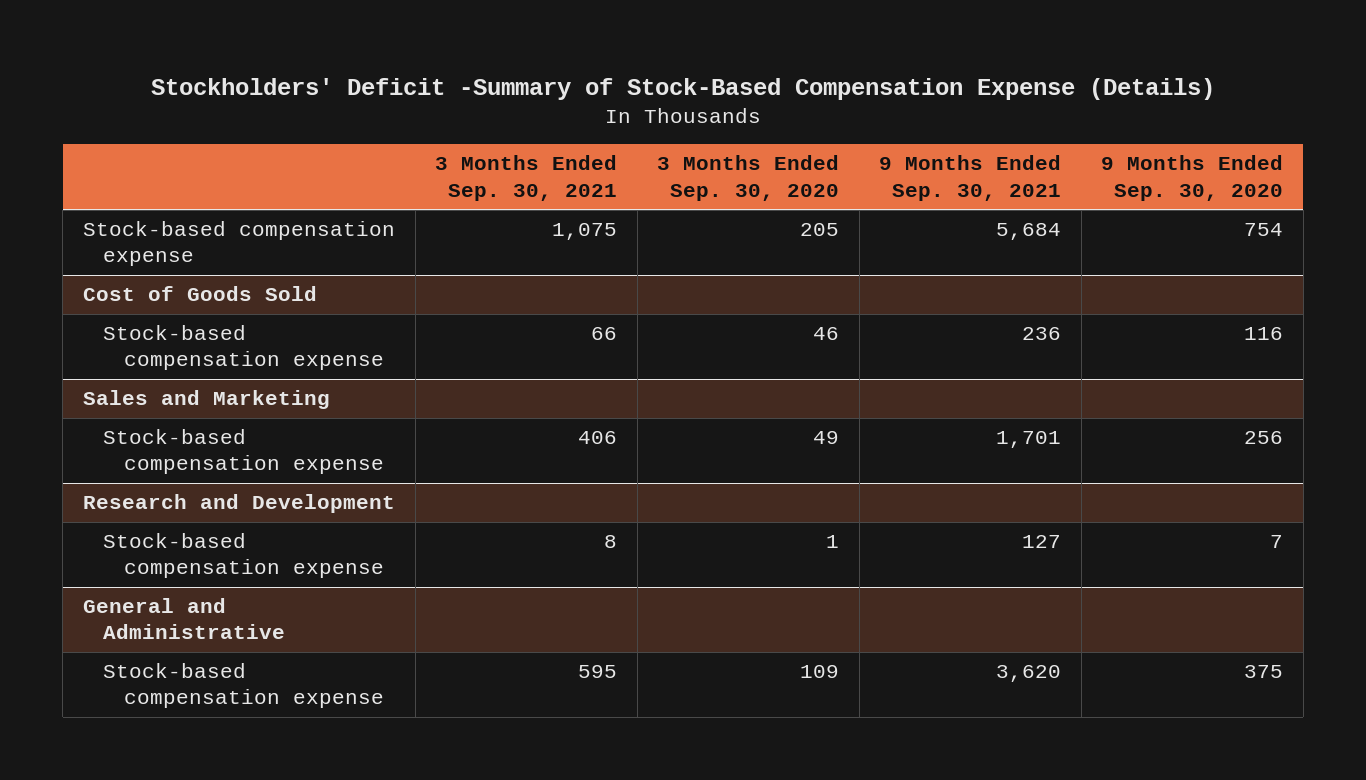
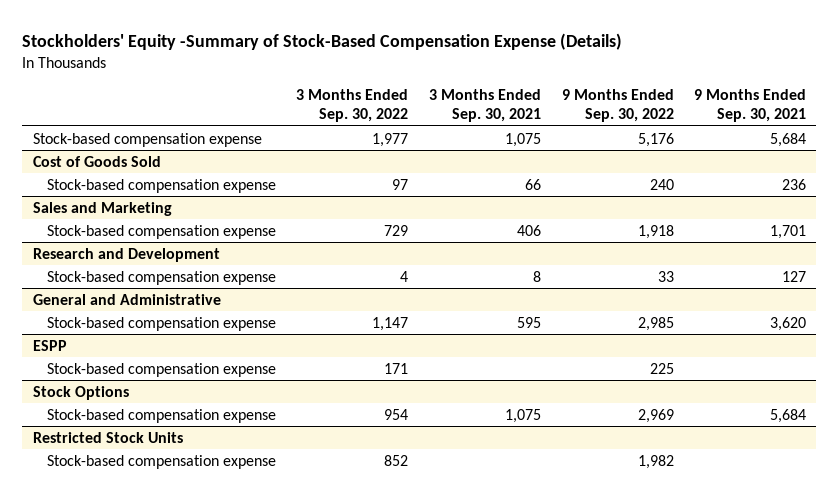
- Stockholders' Deficit -Summary of Stock-Based Compensation Expense (Details)
+ Stockholders' Equity -Summary of Stock-Based Compensation Expense (Details)
- | 3 Months Ended Sep. 30, 2021 | 3 Months Ended Sep. 30, 2020 | 9 Months Ended Sep. 30, 2021 | 9 Months Ended Sep. 30, 2020
+ | 3 Months Ended Sep. 30, 2022 | 3 Months Ended Sep. 30, 2021 | 9 Months Ended Sep. 30, 2022 | 9 Months Ended Sep. 30, 2021
+ ESPP
+ Stock-based compensation expense | 171 | | 225 |
+ Stock Options
+ Stock-based compensation expense | 954 | 1,075 | 2,969 | 5,684
+ Restricted Stock Units
+ Stock-based compensation expense | 852 | | 1,982 |

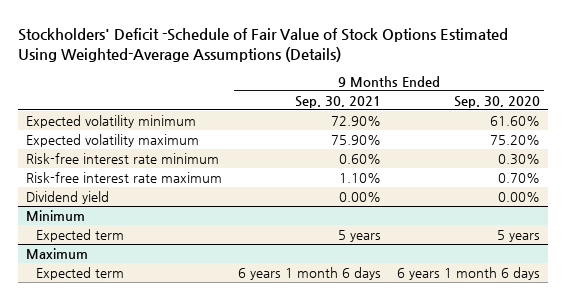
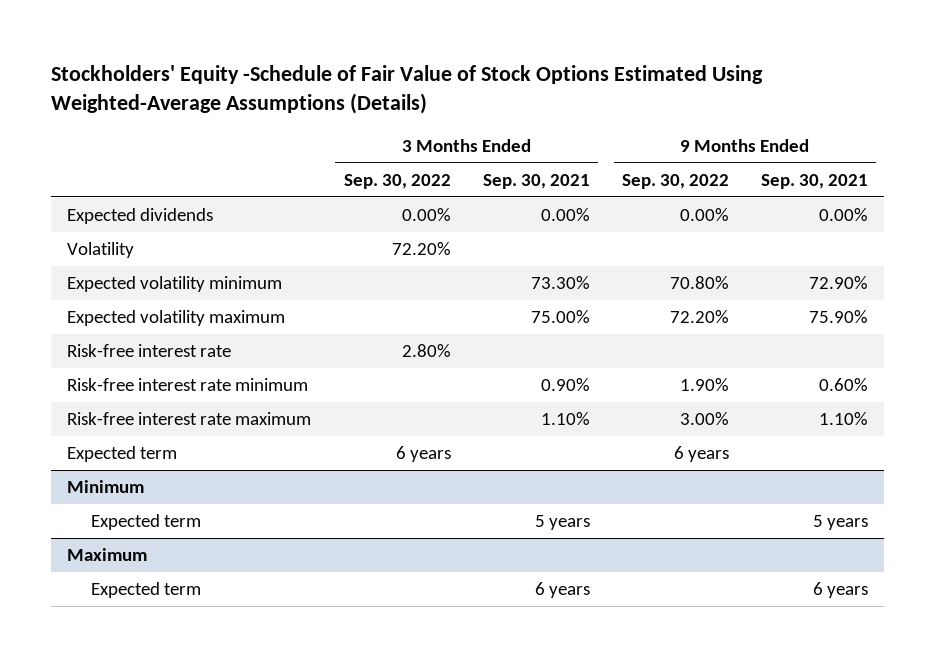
- Stockholders' Deficit -Schedule of Fair Value of Stock Options Estimated Using Weighted-Average Assumptions (Details)
+ Stockholders' Equity -Schedule of Fair Value of Stock Options Estimated Using Weighted-Average Assumptions (Details)
- | 9 Months Ended Sep. 30, 2021 | 9 Months Ended Sep. 30, 2020
+ | 3 Months Ended Sep. 30, 2022 | 3 Months Ended Sep. 30, 2021 | 9 Months Ended Sep. 30, 2022 | 9 Months Ended Sep. 30, 2021
+ Expected dividends | 0.00% | 0.00% | 0.00% | 0.00%
+ Volatility | 72.20% | | |
+ Risk-free interest rate | 2.80% | | |
- Dividend yield | 0.00% | 0.00%
+ Expected term | 6 years | | 6 years |
@ Maximum
- Expected term | 6 years 1 month 6 days | 6 years 1 month 6 days
+ Expected term | | 6 years | | 6 years

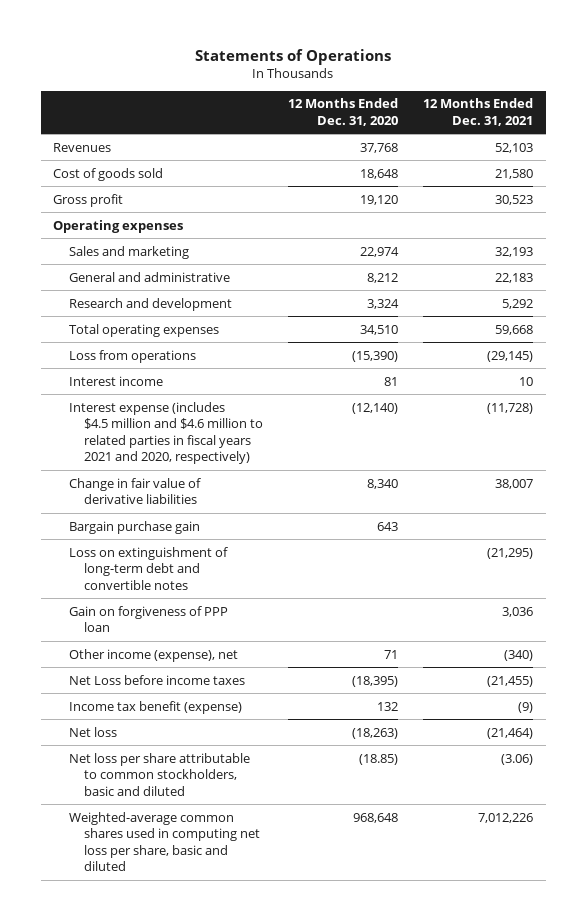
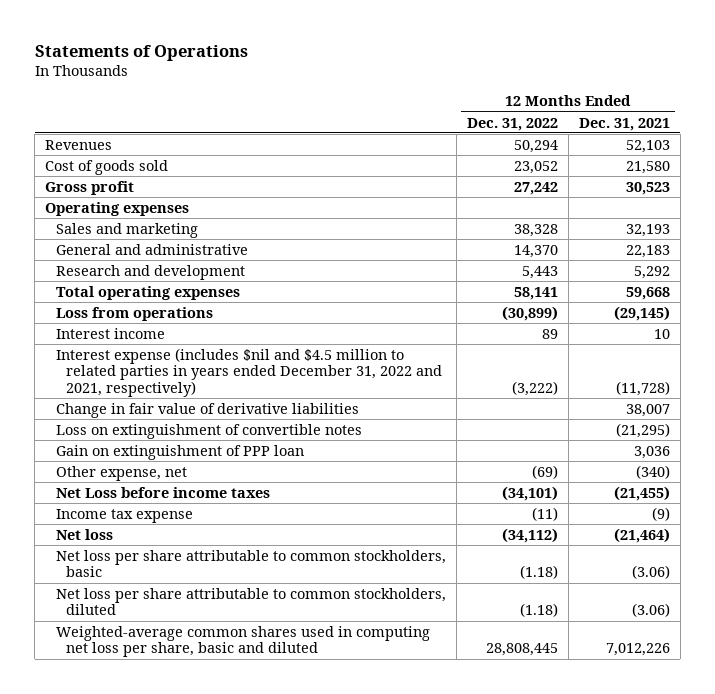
- | 12 Months Ended Dec. 31, 2020 | 12 Months Ended Dec. 31, 2021
+ | 12 Months Ended Dec. 31, 2022 | 12 Months Ended Dec. 31, 2021
- Interest expense (includes $4.5 million and $4.6 million to related parties in fiscal years 2021 and 2020, respectively) | (12,140) | (11,728)
+ Interest expense (includes $nil and $4.5 million to related parties in years ended December 31, 2022 and 2021, respectively) | (3,222) | (11,728)
- Bargain purchase gain | 643 |
- Loss on extinguishment of long-term debt and convertible notes | | (21,295)
- Gain on forgiveness of PPP loan | | 3,036
- Other income (expense), net | 71 | (340)
+ Loss on extinguishment of convertible notes | | (21,295)
+ Gain on extinguishment of PPP loan | | 3,036
+ Other expense, net | (69) | (340)
- Income tax benefit (expense) | 132 | (9)
+ Income tax expense | (11) | (9)
- Net loss per share attributable to common stockholders, basic and diluted | (18.85) | (3.06)
+ Net loss per share attributable to common stockholders, basic | (1.18) | (3.06)
+ Net loss per share attributable to common stockholders, diluted | (1.18) | (3.06)

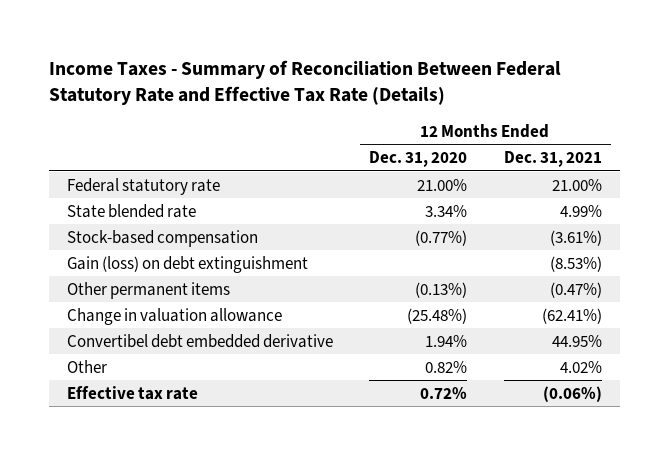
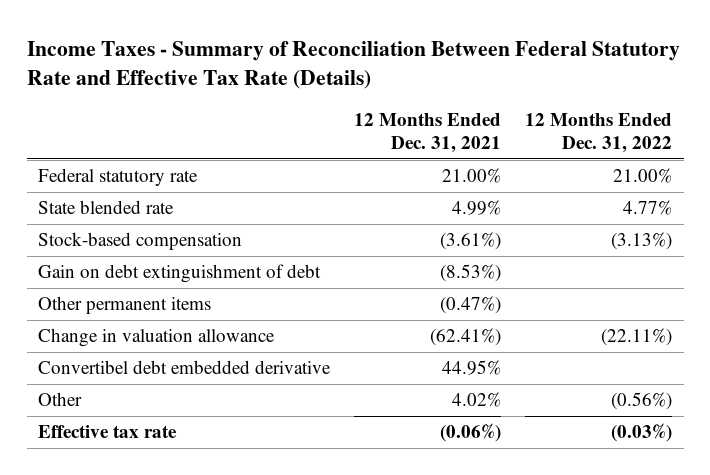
- | 12 Months Ended Dec. 31, 2020 | 12 Months Ended Dec. 31, 2021
+ | 12 Months Ended Dec. 31, 2021 | 12 Months Ended Dec. 31, 2022
- Gain (loss) on debt extinguishment | | (8.53%)
+ Gain on debt extinguishment of debt | (8.53%) |

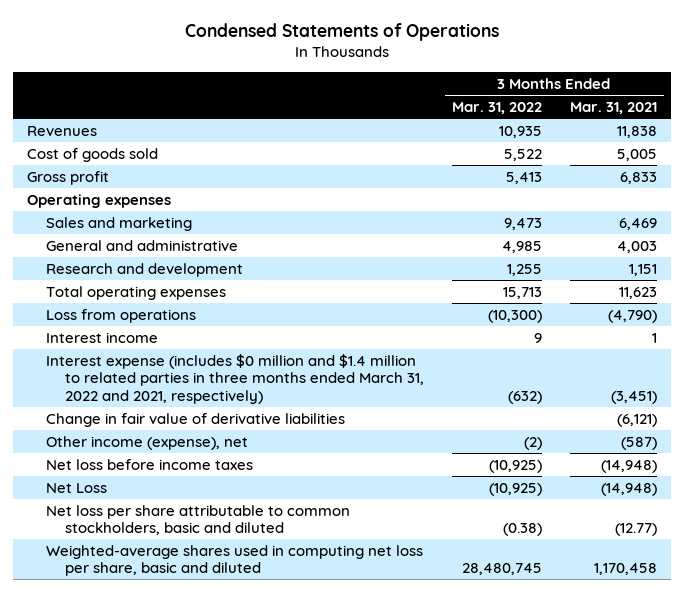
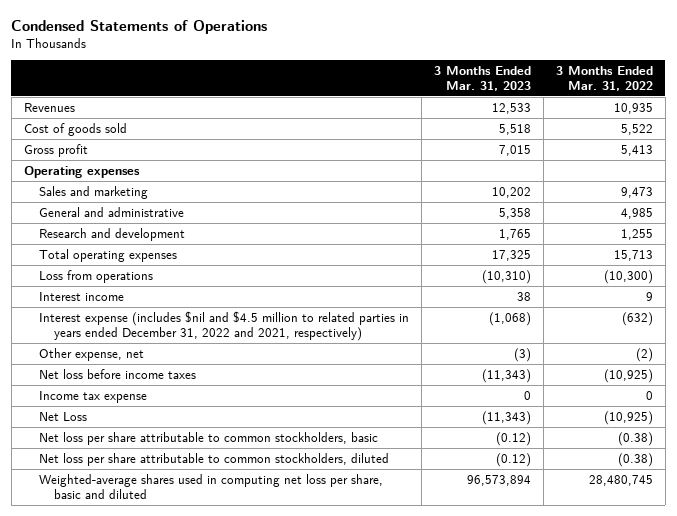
- | 3 Months Ended Mar. 31, 2022 | 3 Months Ended Mar. 31, 2021
+ | 3 Months Ended Mar. 31, 2023 | 3 Months Ended Mar. 31, 2022
- Interest expense (includes $0 million and $1.4 million to related parties in three months ended March 31, 2022 and 2021, respectively) | (632) | (3,451)
- Change in fair value of derivative liabilities | | (6,121)
- Other income (expense), net | (2) | (587)
+ Interest expense (includes $nil and $4.5 million to related parties in years ended December 31, 2022 and 2021, respectively) | (1,068) | (632)
+ Other expense, net | (3) | (2)
+ Income tax expense | 0 | 0
- Net loss per share attributable to common stockholders, basic and diluted | (0.38) | (12.77)
+ Net loss per share attributable to common stockholders, basic | (0.12) | (0.38)
+ Net loss per share attributable to common stockholders, diluted | (0.12) | (0.38)

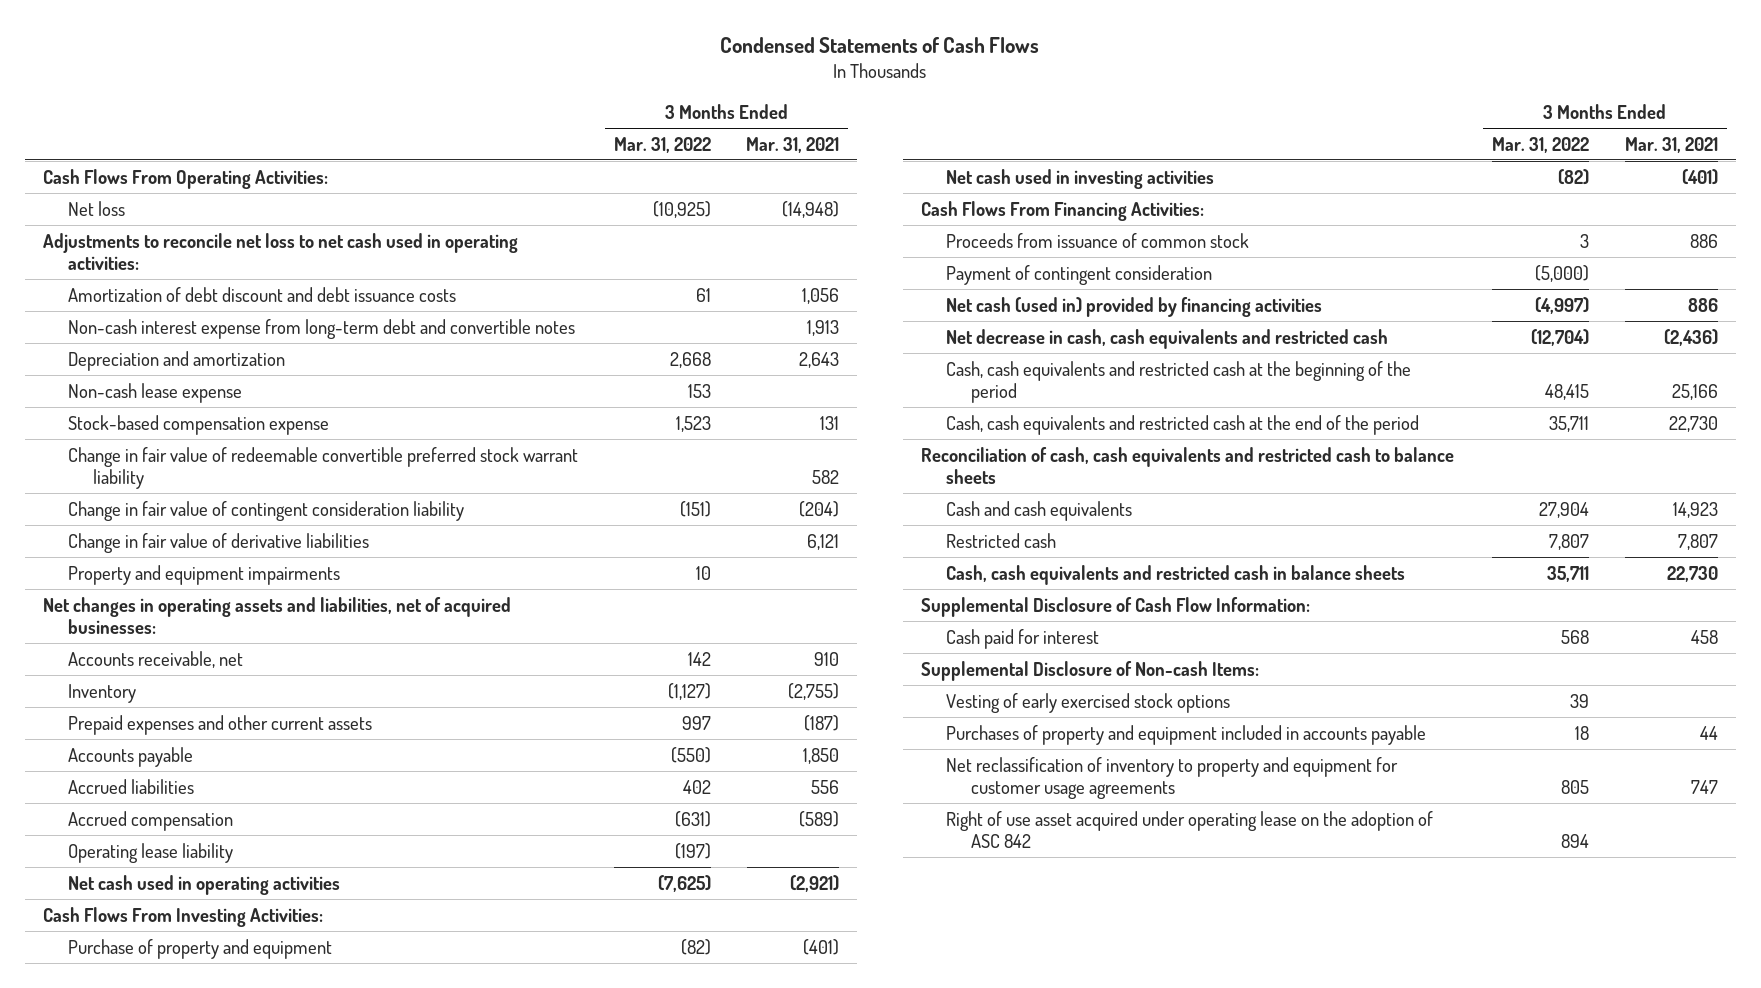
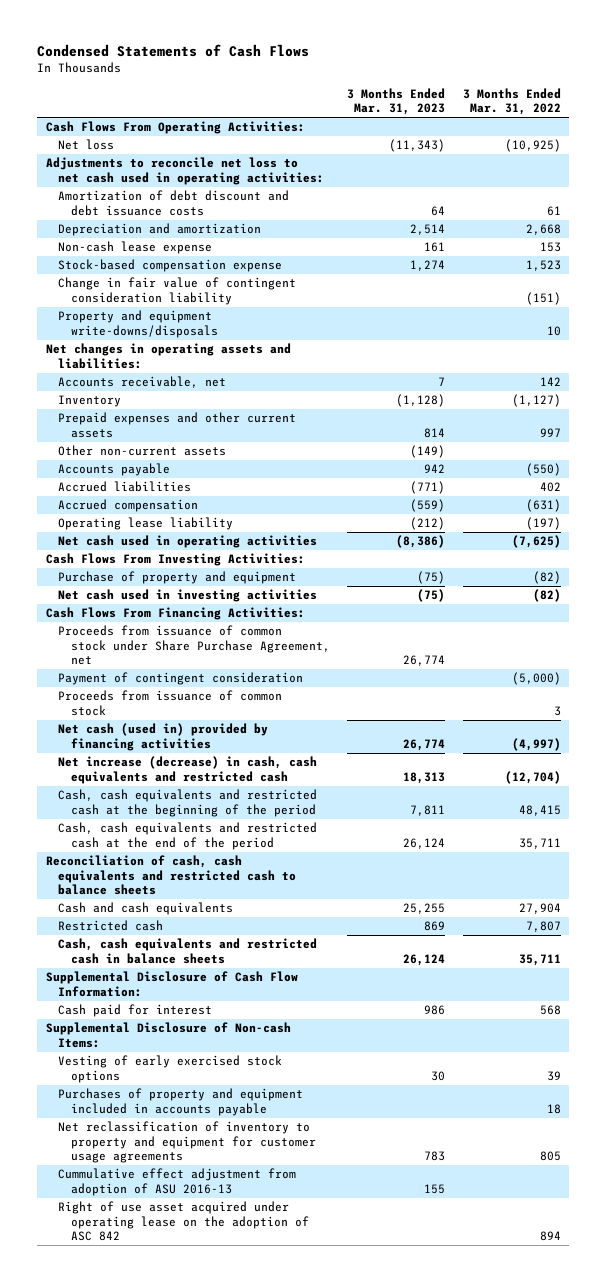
- | 3 Months Ended Mar. 31, 2022 | 3 Months Ended Mar. 31, 2021
+ | 3 Months Ended Mar. 31, 2023 | 3 Months Ended Mar. 31, 2022
- Non-cash interest expense from long-term debt and convertible notes | | 1,913
- Change in fair value of redeemable convertible preferred stock warrant liability | | 582
- Change in fair value of derivative liabilities | | 6,121
- Property and equipment impairments | 10 |
- Net changes in operating assets and liabilities, net of acquired businesses:
+ Property and equipment write-downs/disposals | | 10
+ Net changes in operating assets and liabilities:
+ Other non-current assets | (149) |
+ Proceeds from issuance of common stock under Share Purchase Agreement, net | 26,774 |
moved down: Proceeds from issuance of common stock | | 3
- Net decrease in cash, cash equivalents and restricted cash | (12,704) | (2,436)
+ Net increase (decrease) in cash, cash equivalents and restricted cash | 18,313 | (12,704)
+ Cummulative effect adjustment from adoption of ASU 2016-13 | 155 |

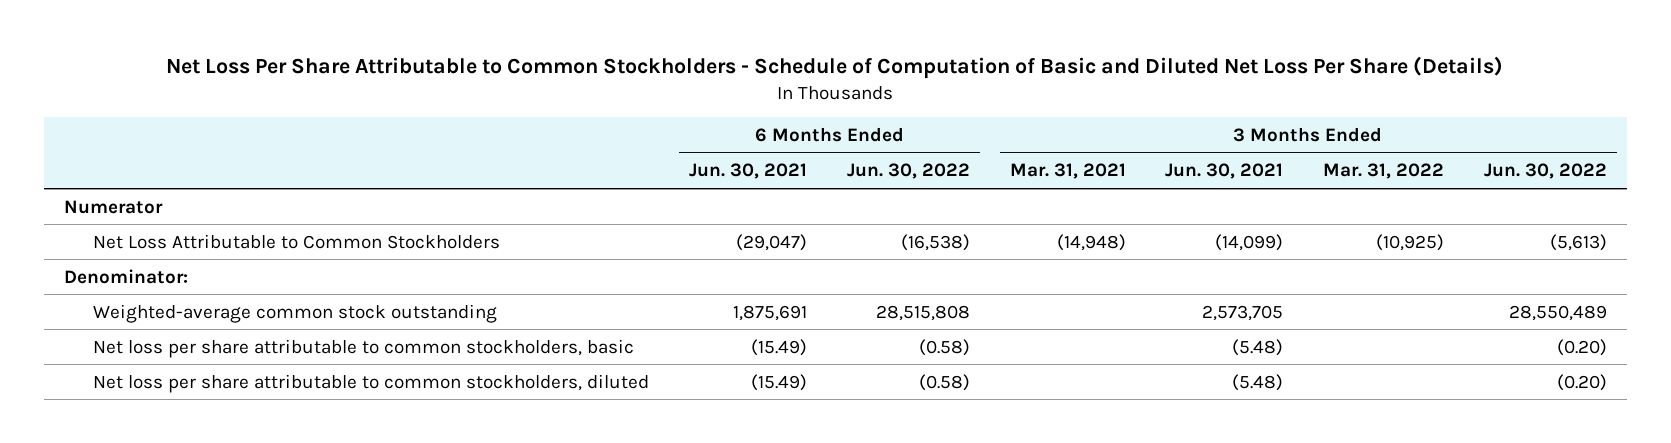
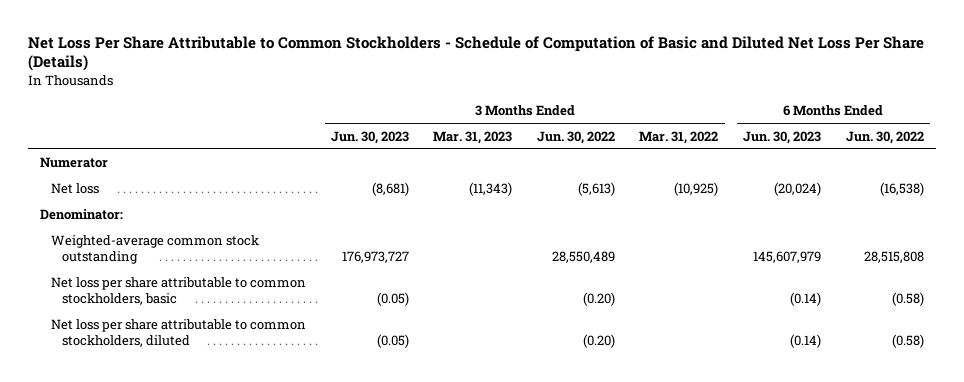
- | 6 Months Ended Jun. 30, 2021 | 6 Months Ended Jun. 30, 2022 | 3 Months Ended Mar. 31, 2021 | 3 Months Ended Jun. 30, 2021 | 3 Months Ended Mar. 31, 2022 | 3 Months Ended Jun. 30, 2022
+ | 3 Months Ended Jun. 30, 2023 | 3 Months Ended Mar. 31, 2023 | 3 Months Ended Jun. 30, 2022 | 3 Months Ended Mar. 31, 2022 | 6 Months Ended Jun. 30, 2023 | 6 Months Ended Jun. 30, 2022
- Net Loss Attributable to Common Stockholders | (29,047) | (16,538) | (14,948) | (14,099) | (10,925) | (5,613)
+ Net loss | (8,681) | (11,343) | (5,613) | (10,925) | (20,024) | (16,538)

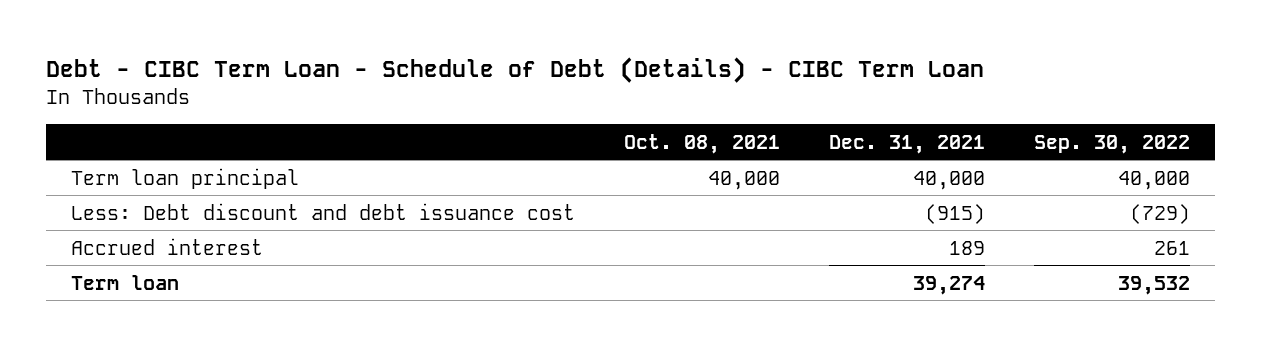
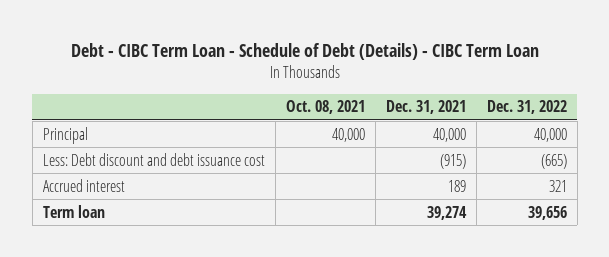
- | Oct. 08, 2021 | Dec. 31, 2021 | Sep. 30, 2022
+ | Oct. 08, 2021 | Dec. 31, 2021 | Dec. 31, 2022
- Term loan principal | 40,000 | 40,000 | 40,000
+ Principal | 40,000 | 40,000 | 40,000

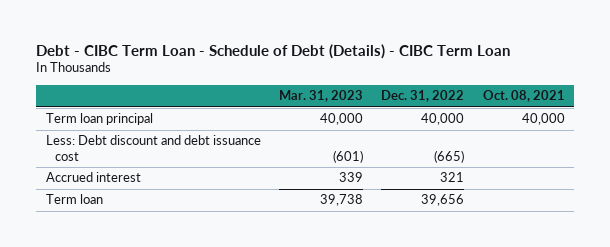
- | Oct. 08, 2021 | Dec. 31, 2021 | Dec. 31, 2022
+ | Mar. 31, 2023 | Dec. 31, 2022 | Oct. 08, 2021
- Principal | 40,000 | 40,000 | 40,000
+ Term loan principal | 40,000 | 40,000 | 40,000

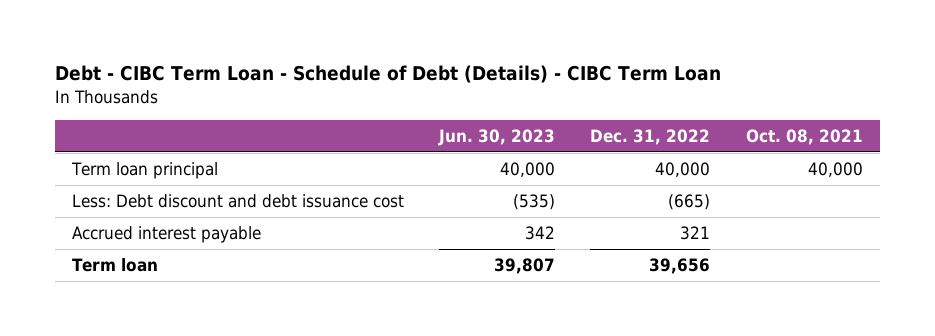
- | Mar. 31, 2023 | Dec. 31, 2022 | Oct. 08, 2021
+ | Jun. 30, 2023 | Dec. 31, 2022 | Oct. 08, 2021
- Accrued interest | 339 | 321 |
+ Accrued interest payable | 342 | 321 |

